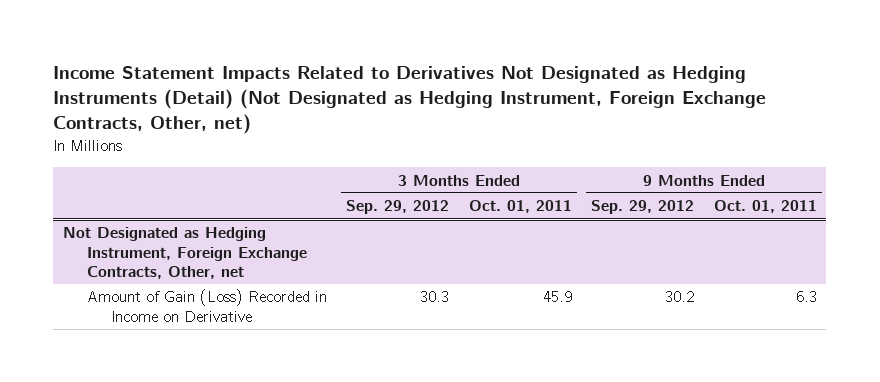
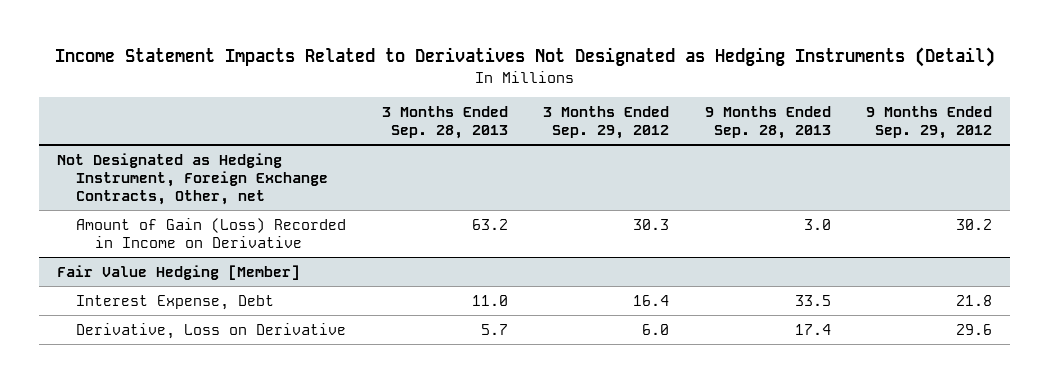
- Income Statement Impacts Related to Derivatives Not Designated as Hedging Instruments (Detail) (Not Designated as Hedging Instrument, Foreign Exchange Contracts, Other, net)
+ Income Statement Impacts Related to Derivatives Not Designated as Hedging Instruments (Detail)
- | 3 Months Ended Sep. 29, 2012 | 3 Months Ended Oct. 01, 2011 | 9 Months Ended Sep. 29, 2012 | 9 Months Ended Oct. 01, 2011
+ | 3 Months Ended Sep. 28, 2013 | 3 Months Ended Sep. 29, 2012 | 9 Months Ended Sep. 28, 2013 | 9 Months Ended Sep. 29, 2012
+ Fair Value Hedging [Member]
+ Interest Expense, Debt | 11.0 | 16.4 | 33.5 | 21.8
+ Derivative, Loss on Derivative | 5.7 | 6.0 | 17.4 | 29.6

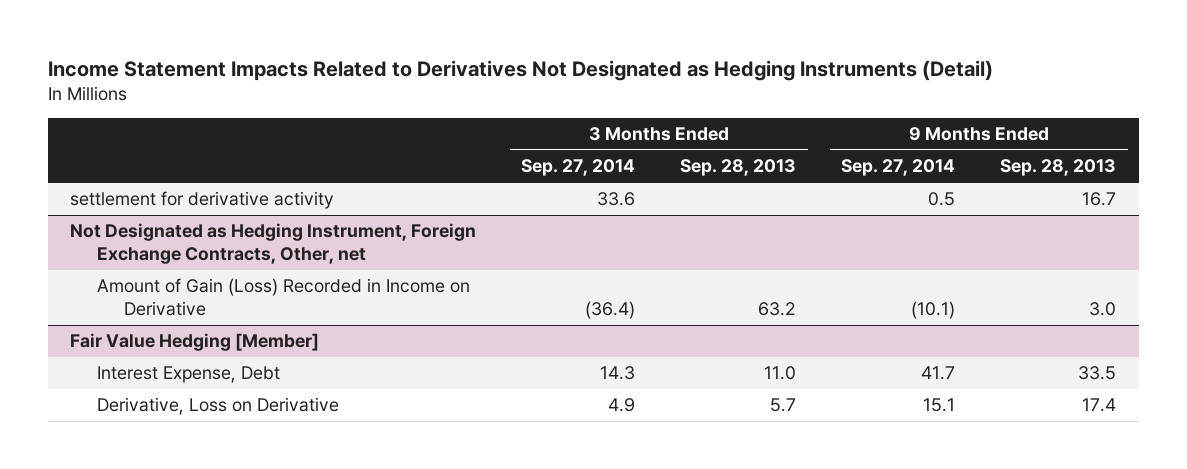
- | 3 Months Ended Sep. 28, 2013 | 3 Months Ended Sep. 29, 2012 | 9 Months Ended Sep. 28, 2013 | 9 Months Ended Sep. 29, 2012
+ | 3 Months Ended Sep. 27, 2014 | 3 Months Ended Sep. 28, 2013 | 9 Months Ended Sep. 27, 2014 | 9 Months Ended Sep. 28, 2013
+ settlement for derivative activity | 33.6 | | 0.5 | 16.7

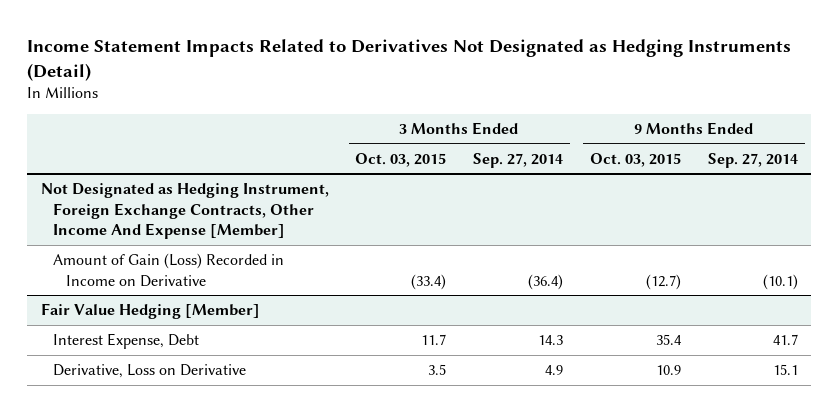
- | 3 Months Ended Sep. 27, 2014 | 3 Months Ended Sep. 28, 2013 | 9 Months Ended Sep. 27, 2014 | 9 Months Ended Sep. 28, 2013
+ | 3 Months Ended Oct. 03, 2015 | 3 Months Ended Sep. 27, 2014 | 9 Months Ended Oct. 03, 2015 | 9 Months Ended Sep. 27, 2014
- settlement for derivative activity | 33.6 | | 0.5 | 16.7
- Not Designated as Hedging Instrument, Foreign Exchange Contracts, Other, net
+ Not Designated as Hedging Instrument, Foreign Exchange Contracts, Other Income And Expense [Member]

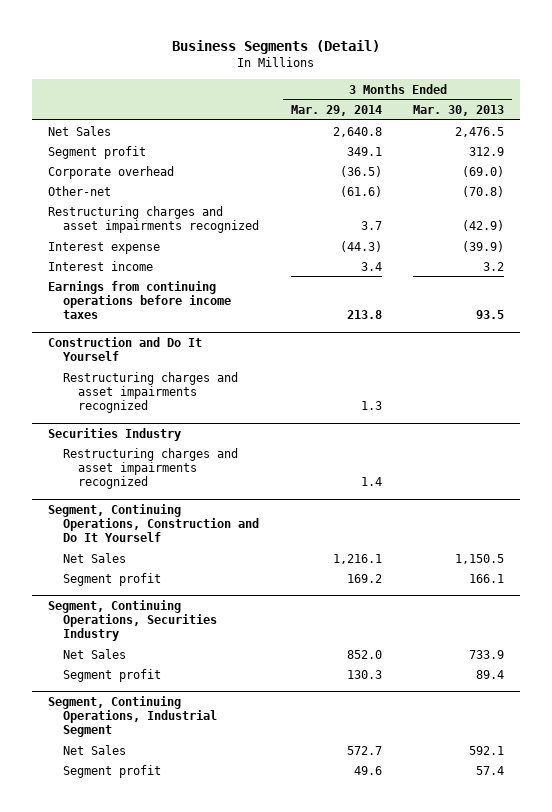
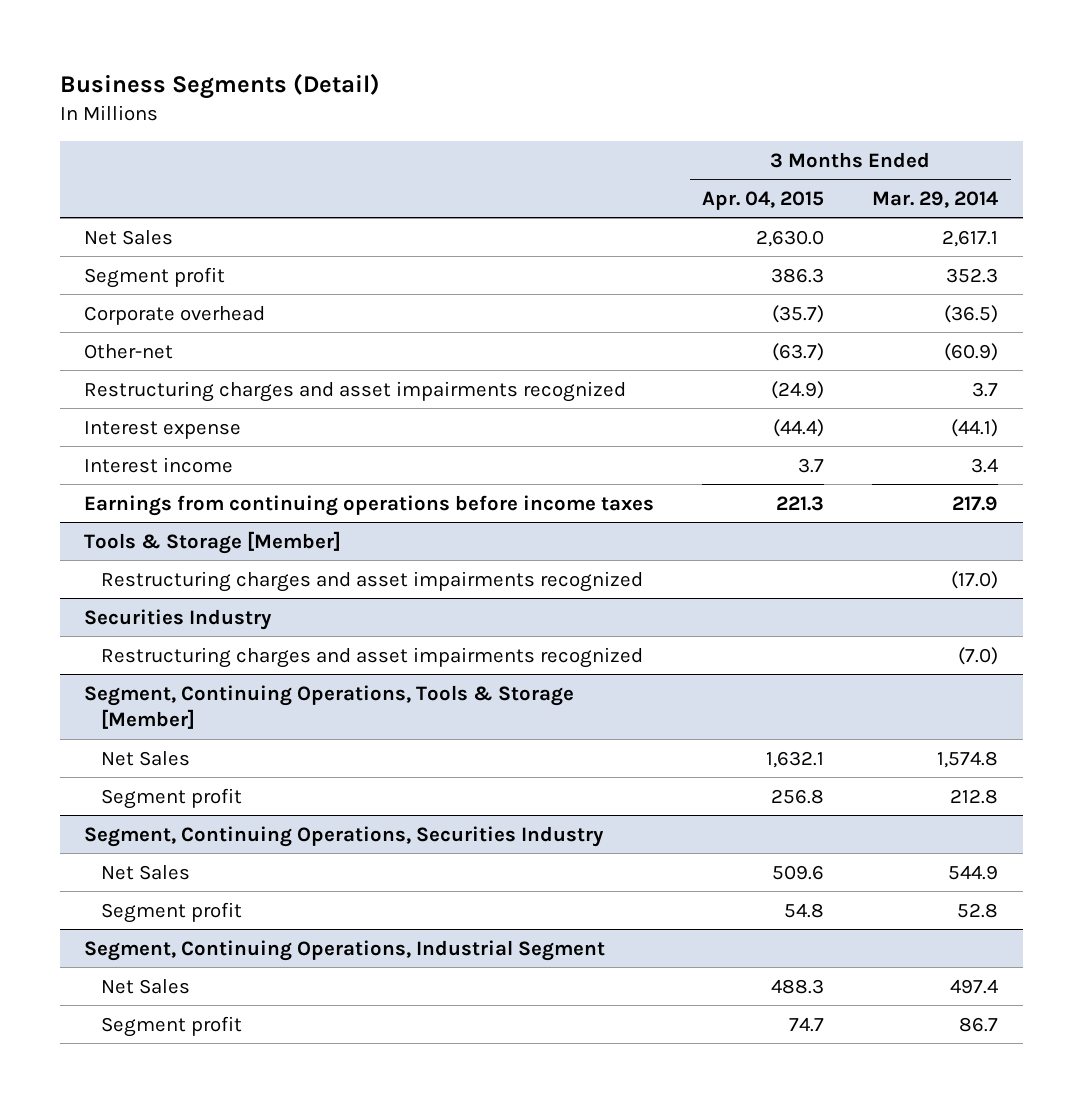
- | 3 Months Ended Mar. 29, 2014 | 3 Months Ended Mar. 30, 2013
+ | 3 Months Ended Apr. 04, 2015 | 3 Months Ended Mar. 29, 2014
- Net Sales | 2,640.8 | 2,476.5
- Segment profit | 349.1 | 312.9
+ Net Sales | 2,630.0 | 2,617.1
+ Segment profit | 386.3 | 352.3
- Other-net | (61.6) | (70.8)
+ Other-net | (63.7) | (60.9)
- Interest expense | (44.3) | (39.9)
+ Interest expense | (44.4) | (44.1)
- Earnings from continuing operations before income taxes | 213.8 | 93.5
- Construction and Do It Yourself
- Restructuring charges and asset impairments recognized | 1.3 |
+ Earnings from continuing operations before income taxes | 221.3 | 217.9
+ Tools & Storage [Member]
+ Restructuring charges and asset impairments recognized | | (17.0)
@ Securities Industry
- Restructuring charges and asset impairments recognized | 1.4 |
- Segment, Continuing Operations, Construction and Do It Yourself
- Net Sales | 1,216.1 | 1,150.5
- Segment profit | 169.2 | 166.1
@ Securities Industry
+ Restructuring charges and asset impairments recognized | | (7.0)
+ Segment, Continuing Operations, Tools & Storage [Member]
+ Net Sales | 1,632.1 | 1,574.8
+ Segment profit | 256.8 | 212.8
@ Segment, Continuing Operations, Securities Industry
- Net Sales | 852.0 | 733.9
- Segment profit | 130.3 | 89.4
+ Net Sales | 509.6 | 544.9
+ Segment profit | 54.8 | 52.8
@ Segment, Continuing Operations, Industrial Segment
- Net Sales | 572.7 | 592.1
- Segment profit | 49.6 | 57.4
+ Net Sales | 488.3 | 497.4
+ Segment profit | 74.7 | 86.7

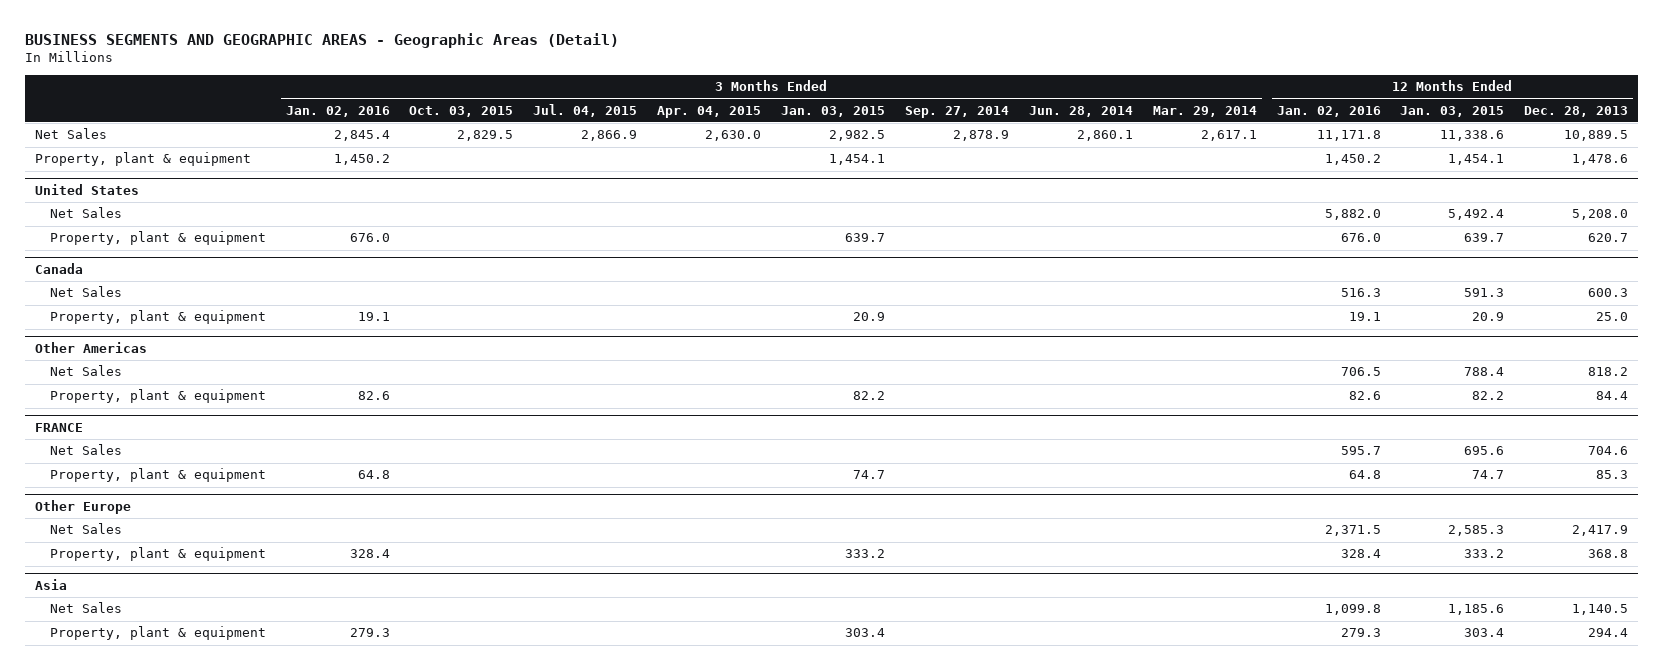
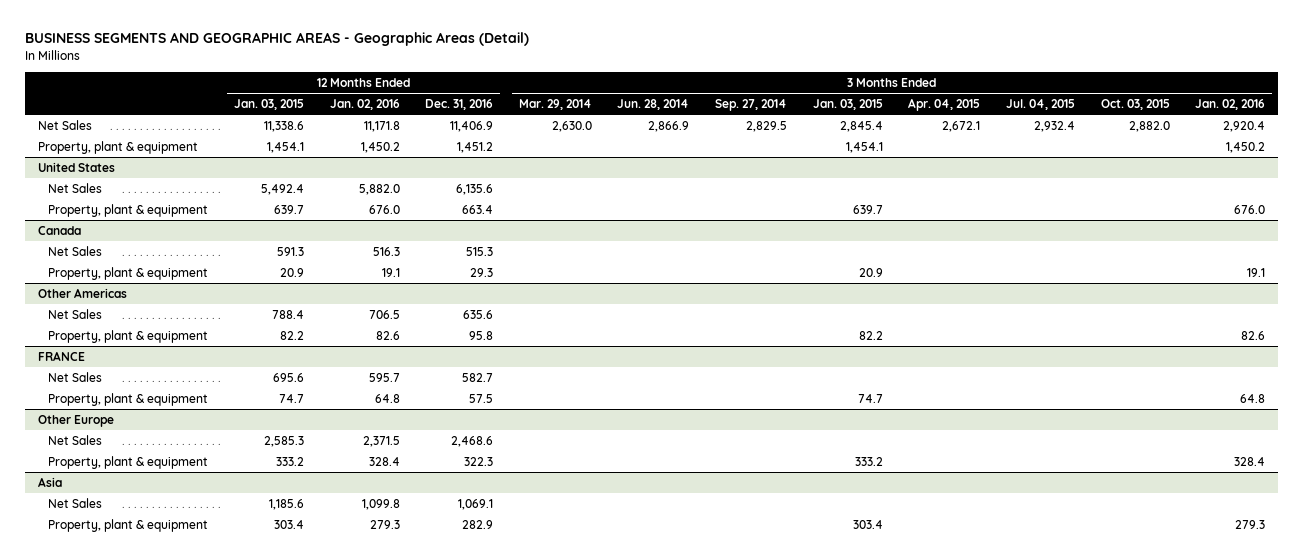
- | 3 Months Ended Jan. 02, 2016 | 3 Months Ended Oct. 03, 2015 | 3 Months Ended Jul. 04, 2015 | 3 Months Ended Apr. 04, 2015 | 3 Months Ended Jan. 03, 2015 | 3 Months Ended Sep. 27, 2014 | 3 Months Ended Jun. 28, 2014 | 3 Months Ended Mar. 29, 2014 | 12 Months Ended Jan. 02, 2016 | 12 Months Ended Jan. 03, 2015 | 12 Months Ended Dec. 28, 2013
+ | 12 Months Ended Jan. 03, 2015 | 12 Months Ended Jan. 02, 2016 | 12 Months Ended Dec. 31, 2016 | 3 Months Ended Mar. 29, 2014 | 3 Months Ended Jun. 28, 2014 | 3 Months Ended Sep. 27, 2014 | 3 Months Ended Jan. 03, 2015 | 3 Months Ended Apr. 04, 2015 | 3 Months Ended Jul. 04, 2015 | 3 Months Ended Oct. 03, 2015 | 3 Months Ended Jan. 02, 2016
- Net Sales | 2,845.4 | 2,829.5 | 2,866.9 | 2,630.0 | 2,982.5 | 2,878.9 | 2,860.1 | 2,617.1 | 11,171.8 | 11,338.6 | 10,889.5
+ Net Sales | 11,338.6 | 11,171.8 | 11,406.9 | 2,630.0 | 2,866.9 | 2,829.5 | 2,845.4 | 2,672.1 | 2,932.4 | 2,882.0 | 2,920.4

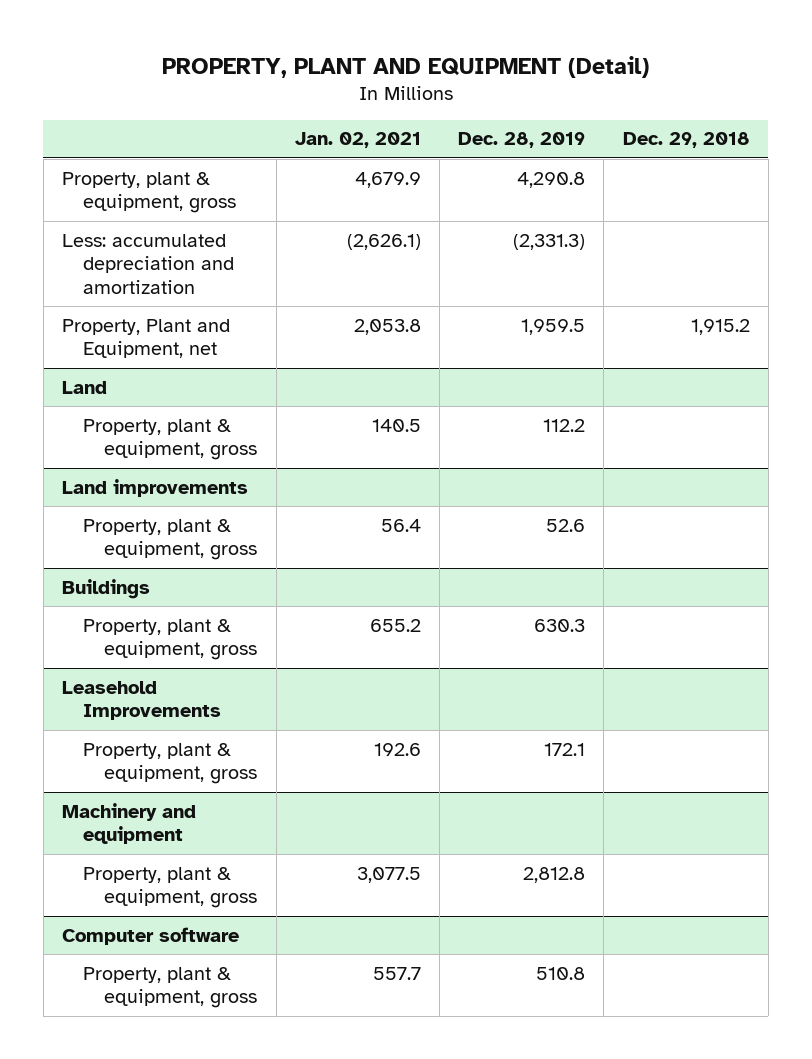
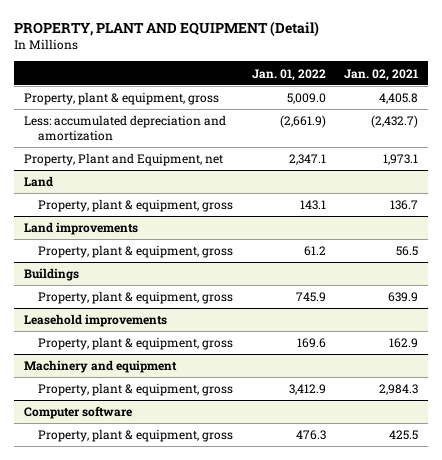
- | Jan. 02, 2021 | Dec. 28, 2019 | Dec. 29, 2018
+ | Jan. 01, 2022 | Jan. 02, 2021
- Property, plant & equipment, gross | 4,679.9 | 4,290.8 |
- Less: accumulated depreciation and amortization | (2,626.1) | (2,331.3) |
- Property, Plant and Equipment, net | 2,053.8 | 1,959.5 | 1,915.2
+ Property, plant & equipment, gross | 5,009.0 | 4,405.8
+ Less: accumulated depreciation and amortization | (2,661.9) | (2,432.7)
+ Property, Plant and Equipment, net | 2,347.1 | 1,973.1
@ Land
- Property, plant & equipment, gross | 140.5 | 112.2 |
+ Property, plant & equipment, gross | 143.1 | 136.7
@ Land improvements
- Property, plant & equipment, gross | 56.4 | 52.6 |
+ Property, plant & equipment, gross | 61.2 | 56.5
@ Buildings
- Property, plant & equipment, gross | 655.2 | 630.3 |
- Leasehold Improvements
- Property, plant & equipment, gross | 192.6 | 172.1 |
@ Buildings
+ Property, plant & equipment, gross | 745.9 | 639.9
+ Leasehold improvements
+ Property, plant & equipment, gross | 169.6 | 162.9
@ Machinery and equipment
- Property, plant & equipment, gross | 3,077.5 | 2,812.8 |
+ Property, plant & equipment, gross | 3,412.9 | 2,984.3
@ Computer software
- Property, plant & equipment, gross | 557.7 | 510.8 |
+ Property, plant & equipment, gross | 476.3 | 425.5

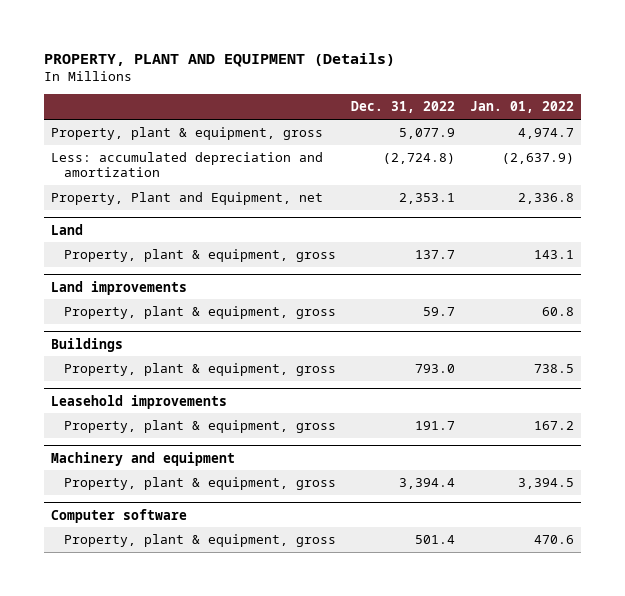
- PROPERTY, PLANT AND EQUIPMENT (Detail)
+ PROPERTY, PLANT AND EQUIPMENT (Details)
- | Jan. 01, 2022 | Jan. 02, 2021
+ | Dec. 31, 2022 | Jan. 01, 2022
- Property, plant & equipment, gross | 5,009.0 | 4,405.8
- Less: accumulated depreciation and amortization | (2,661.9) | (2,432.7)
- Property, Plant and Equipment, net | 2,347.1 | 1,973.1
+ Property, plant & equipment, gross | 5,077.9 | 4,974.7
+ Less: accumulated depreciation and amortization | (2,724.8) | (2,637.9)
+ Property, Plant and Equipment, net | 2,353.1 | 2,336.8
@ Land improvements
- Property, plant & equipment, gross | 61.2 | 56.5
+ Property, plant & equipment, gross | 59.7 | 60.8
@ Buildings
- Property, plant & equipment, gross | 745.9 | 639.9
+ Property, plant & equipment, gross | 793.0 | 738.5
@ Leasehold improvements
- Property, plant & equipment, gross | 169.6 | 162.9
+ Property, plant & equipment, gross | 191.7 | 167.2
@ Machinery and equipment
- Property, plant & equipment, gross | 3,412.9 | 2,984.3
+ Property, plant & equipment, gross | 3,394.4 | 3,394.5
@ Computer software
- Property, plant & equipment, gross | 476.3 | 425.5
+ Property, plant & equipment, gross | 501.4 | 470.6

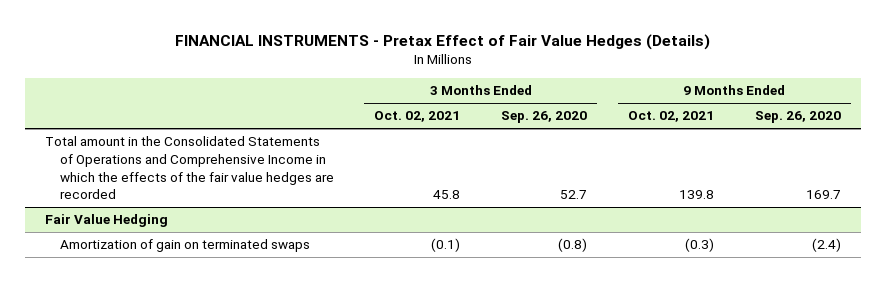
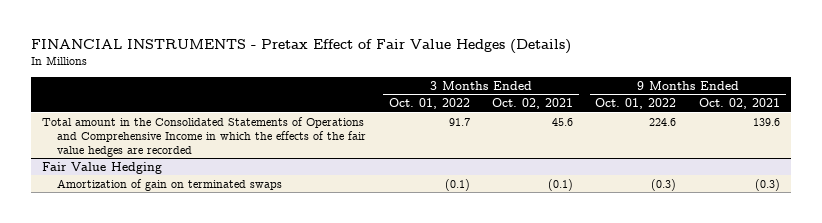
- | 3 Months Ended Oct. 02, 2021 | 3 Months Ended Sep. 26, 2020 | 9 Months Ended Oct. 02, 2021 | 9 Months Ended Sep. 26, 2020
+ | 3 Months Ended Oct. 01, 2022 | 3 Months Ended Oct. 02, 2021 | 9 Months Ended Oct. 01, 2022 | 9 Months Ended Oct. 02, 2021
- Total amount in the Consolidated Statements of Operations and Comprehensive Income in which the effects of the fair value hedges are recorded | 45.8 | 52.7 | 139.8 | 169.7
+ Total amount in the Consolidated Statements of Operations and Comprehensive Income in which the effects of the fair value hedges are recorded | 91.7 | 45.6 | 224.6 | 139.6

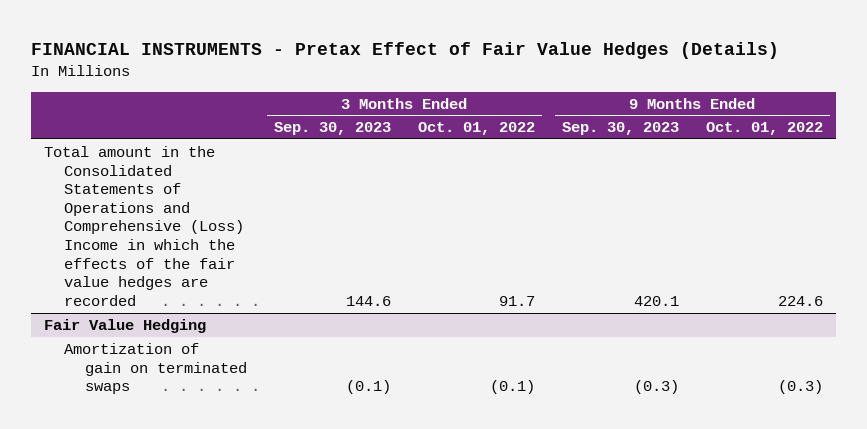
- | 3 Months Ended Oct. 01, 2022 | 3 Months Ended Oct. 02, 2021 | 9 Months Ended Oct. 01, 2022 | 9 Months Ended Oct. 02, 2021
+ | 3 Months Ended Sep. 30, 2023 | 3 Months Ended Oct. 01, 2022 | 9 Months Ended Sep. 30, 2023 | 9 Months Ended Oct. 01, 2022
- Total amount in the Consolidated Statements of Operations and Comprehensive Income in which the effects of the fair value hedges are recorded | 91.7 | 45.6 | 224.6 | 139.6
+ Total amount in the Consolidated Statements of Operations and Comprehensive (Loss) Income in which the effects of the fair value hedges are recorded | 144.6 | 91.7 | 420.1 | 224.6

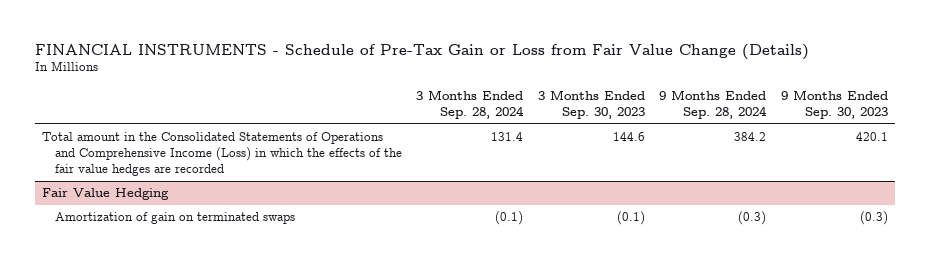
- FINANCIAL INSTRUMENTS - Pretax Effect of Fair Value Hedges (Details)
+ FINANCIAL INSTRUMENTS - Schedule of Pre-Tax Gain or Loss from Fair Value Change (Details)
- | 3 Months Ended Sep. 30, 2023 | 3 Months Ended Oct. 01, 2022 | 9 Months Ended Sep. 30, 2023 | 9 Months Ended Oct. 01, 2022
+ | 3 Months Ended Sep. 28, 2024 | 3 Months Ended Sep. 30, 2023 | 9 Months Ended Sep. 28, 2024 | 9 Months Ended Sep. 30, 2023
- Total amount in the Consolidated Statements of Operations and Comprehensive (Loss) Income in which the effects of the fair value hedges are recorded | 144.6 | 91.7 | 420.1 | 224.6
+ Total amount in the Consolidated Statements of Operations and Comprehensive Income (Loss) in which the effects of the fair value hedges are recorded | 131.4 | 144.6 | 384.2 | 420.1

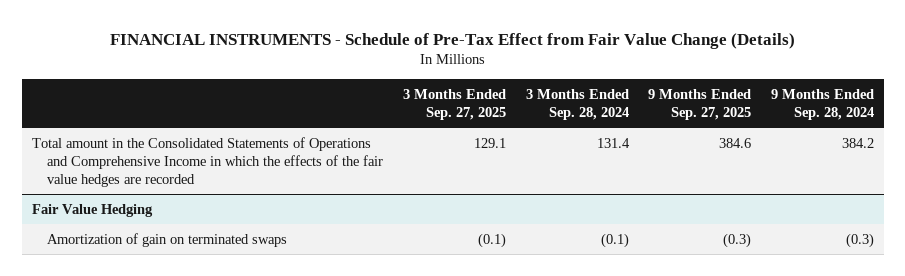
- FINANCIAL INSTRUMENTS - Schedule of Pre-Tax Gain or Loss from Fair Value Change (Details)
+ FINANCIAL INSTRUMENTS - Schedule of Pre-Tax Effect from Fair Value Change (Details)
- | 3 Months Ended Sep. 28, 2024 | 3 Months Ended Sep. 30, 2023 | 9 Months Ended Sep. 28, 2024 | 9 Months Ended Sep. 30, 2023
+ | 3 Months Ended Sep. 27, 2025 | 3 Months Ended Sep. 28, 2024 | 9 Months Ended Sep. 27, 2025 | 9 Months Ended Sep. 28, 2024
- Total amount in the Consolidated Statements of Operations and Comprehensive Income (Loss) in which the effects of the fair value hedges are recorded | 131.4 | 144.6 | 384.2 | 420.1
+ Total amount in the Consolidated Statements of Operations and Comprehensive Income in which the effects of the fair value hedges are recorded | 129.1 | 131.4 | 384.6 | 384.2

